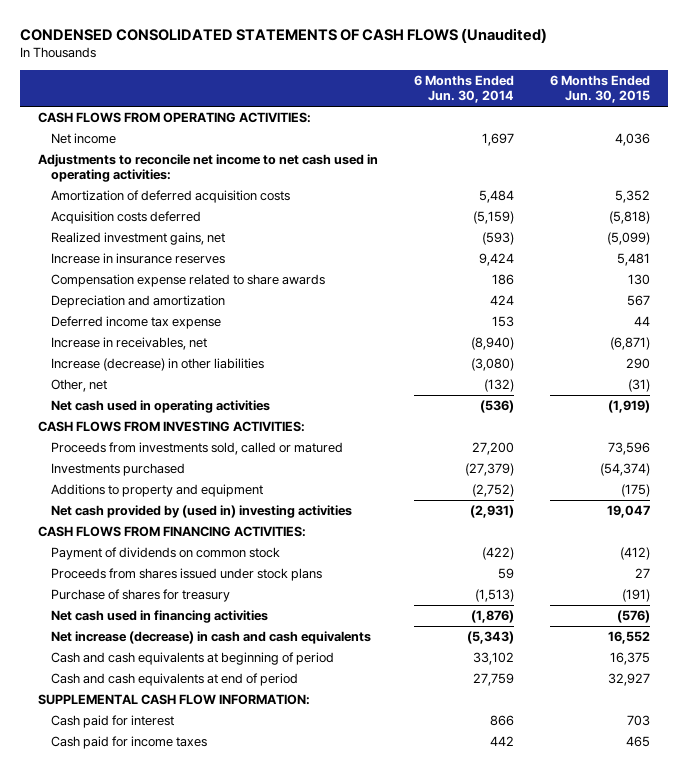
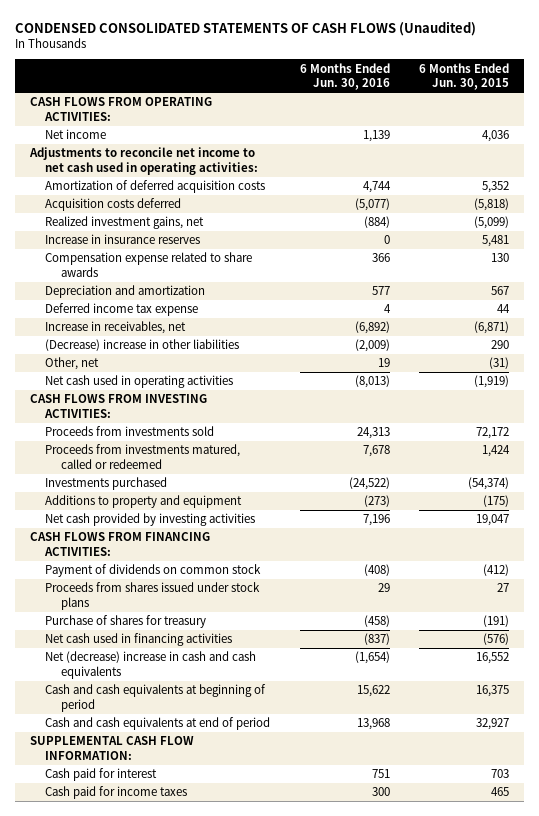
- | 6 Months Ended Jun. 30, 2014 | 6 Months Ended Jun. 30, 2015
+ | 6 Months Ended Jun. 30, 2016 | 6 Months Ended Jun. 30, 2015
- Increase (decrease) in other liabilities | (3,080) | 290
+ (Decrease) increase in other liabilities | (2,009) | 290
- Proceeds from investments sold, called or matured | 27,200 | 73,596
+ Proceeds from investments sold | 24,313 | 72,172
+ Proceeds from investments matured, called or redeemed | 7,678 | 1,424
- Net cash provided by (used in) investing activities | (2,931) | 19,047
+ Net cash provided by investing activities | 7,196 | 19,047
- Net increase (decrease) in cash and cash equivalents | (5,343) | 16,552
+ Net (decrease) increase in cash and cash equivalents | (1,654) | 16,552

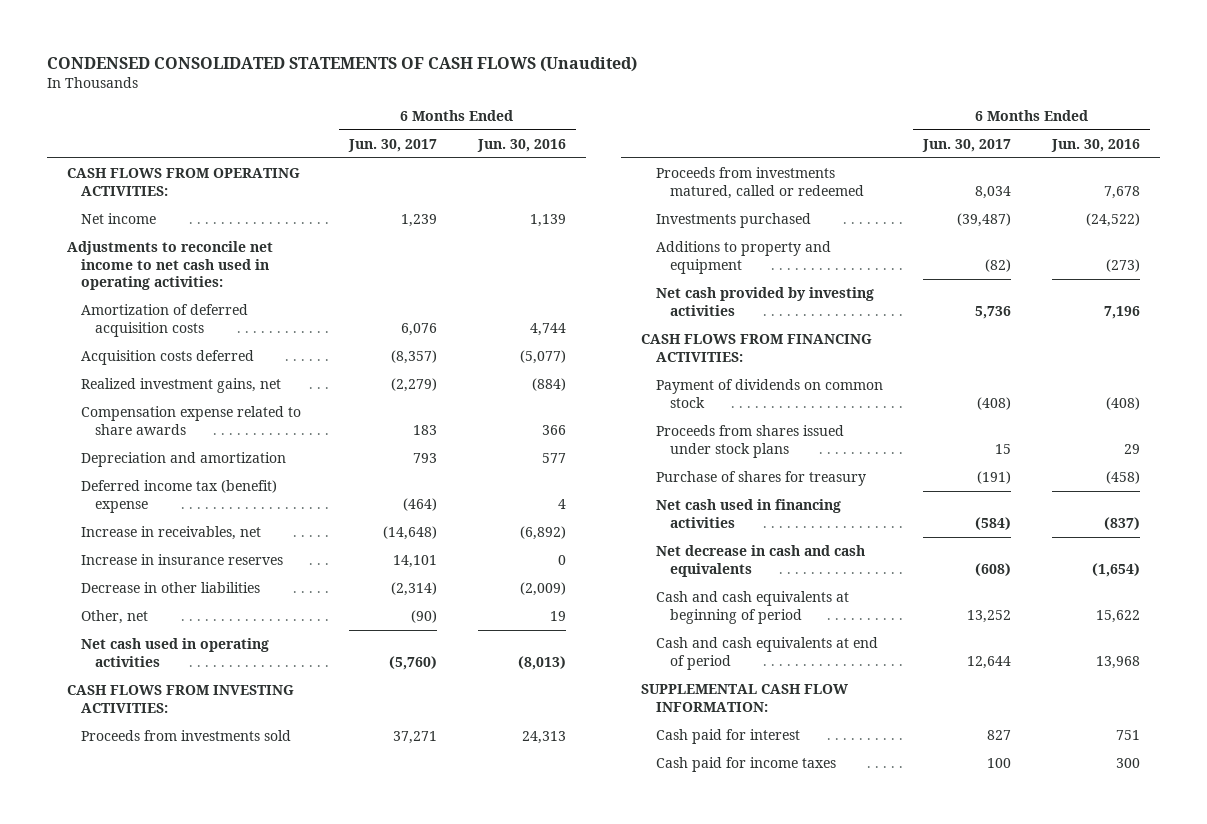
- | 6 Months Ended Jun. 30, 2016 | 6 Months Ended Jun. 30, 2015
+ | 6 Months Ended Jun. 30, 2017 | 6 Months Ended Jun. 30, 2016
- Deferred income tax expense | 4 | 44
+ Deferred income tax (benefit) expense | (464) | 4
- (Decrease) increase in other liabilities | (2,009) | 290
moved down: Increase in insurance reserves | 14,101 | 0
+ Decrease in other liabilities | (2,314) | (2,009)
- Net (decrease) increase in cash and cash equivalents | (1,654) | 16,552
+ Net decrease in cash and cash equivalents | (608) | (1,654)

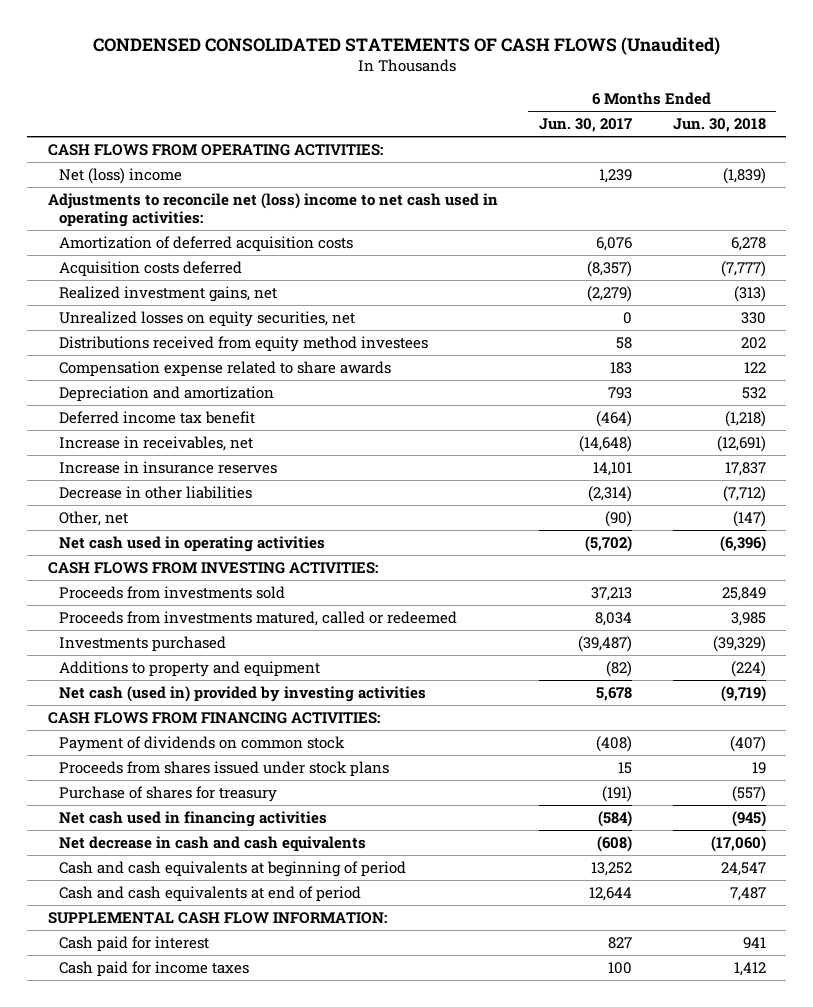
- | 6 Months Ended Jun. 30, 2017 | 6 Months Ended Jun. 30, 2016
+ | 6 Months Ended Jun. 30, 2017 | 6 Months Ended Jun. 30, 2018
- Net income | 1,239 | 1,139
- Adjustments to reconcile net income to net cash used in operating activities:
+ Net (loss) income | 1,239 | (1,839)
+ Adjustments to reconcile net (loss) income to net cash used in operating activities:
+ Unrealized losses on equity securities, net | 0 | 330
+ Distributions received from equity method investees | 58 | 202
- Deferred income tax (benefit) expense | (464) | 4
+ Deferred income tax benefit | (464) | (1,218)
- Net cash used in operating activities | (5,760) | (8,013)
+ Net cash used in operating activities | (5,702) | (6,396)
- Proceeds from investments sold | 37,271 | 24,313
+ Proceeds from investments sold | 37,213 | 25,849
- Net cash provided by investing activities | 5,736 | 7,196
+ Net cash (used in) provided by investing activities | 5,678 | (9,719)

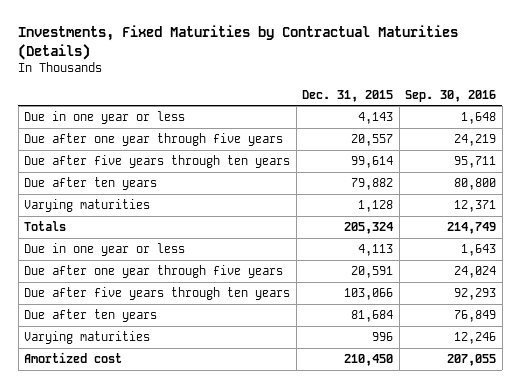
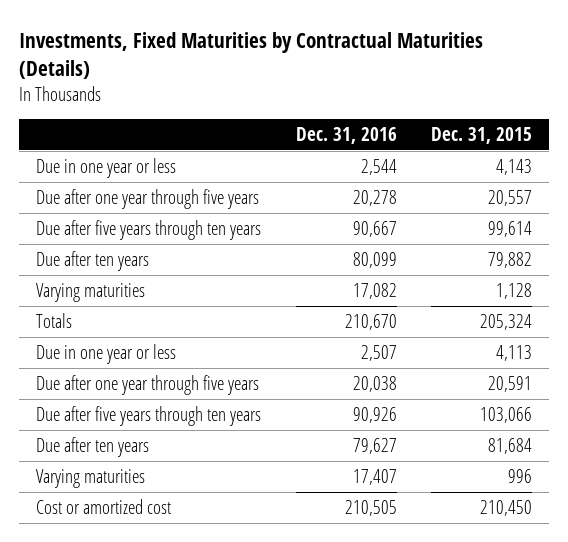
- | Dec. 31, 2015 | Sep. 30, 2016
+ | Dec. 31, 2016 | Dec. 31, 2015
- Amortized cost | 210,450 | 207,055
+ Cost or amortized cost | 210,505 | 210,450

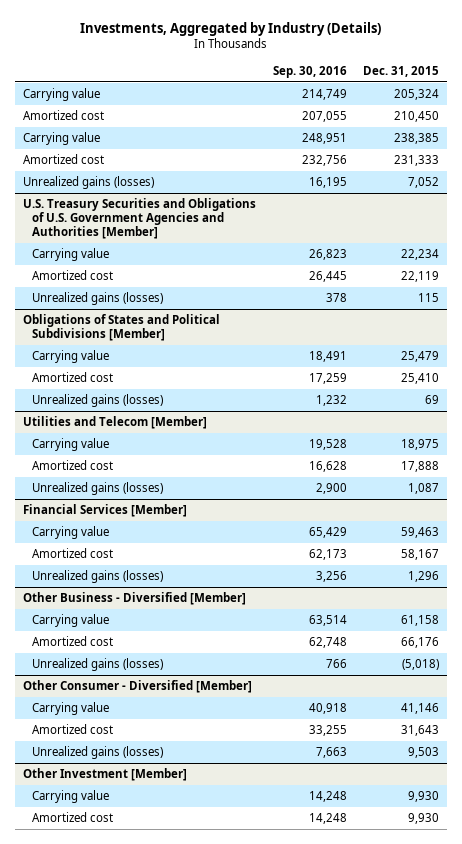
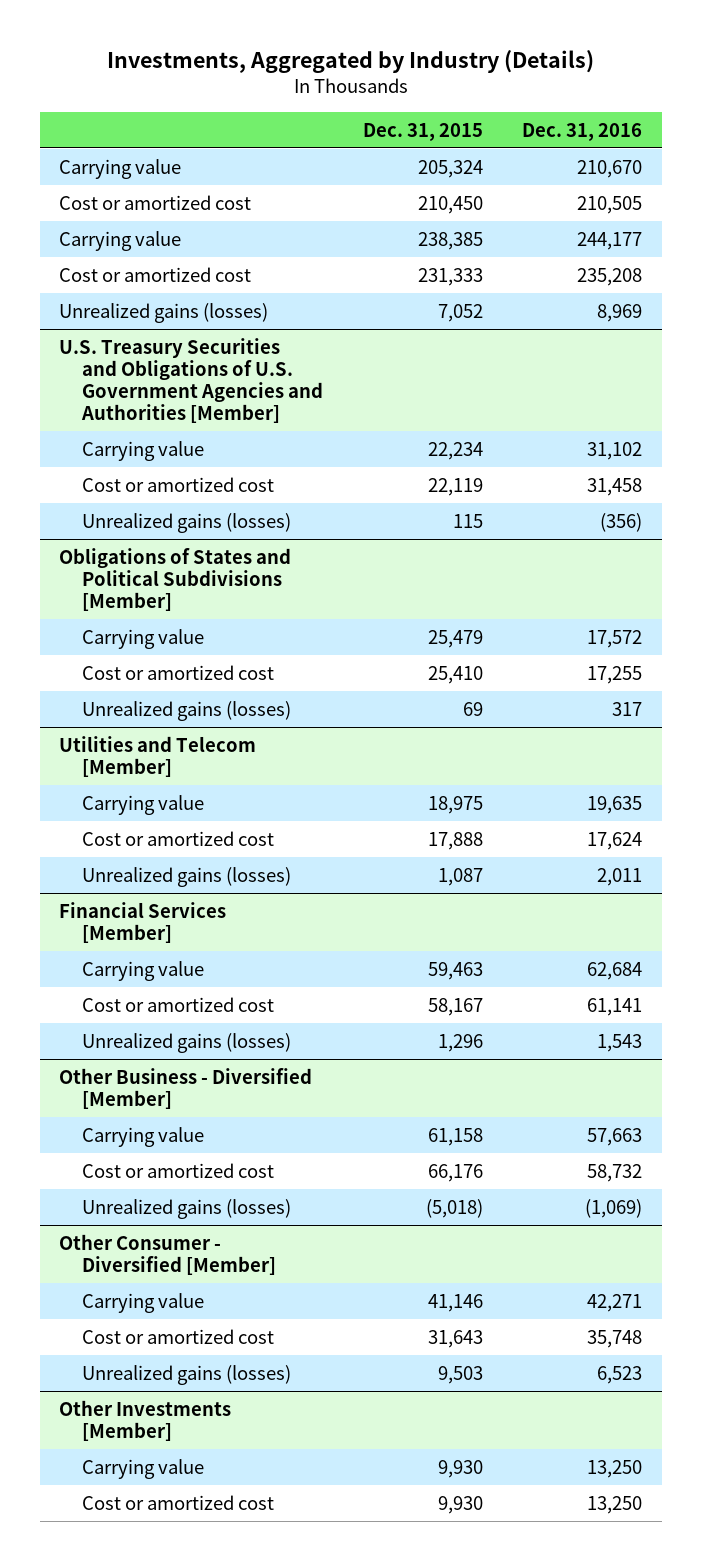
- | Sep. 30, 2016 | Dec. 31, 2015
+ | Dec. 31, 2015 | Dec. 31, 2016
- Amortized cost | 207,055 | 210,450
+ Cost or amortized cost | 210,450 | 210,505
- Amortized cost | 232,756 | 231,333
+ Cost or amortized cost | 231,333 | 235,208
@ U.S. Treasury Securities and Obligations of U.S. Government Agencies and Authorities [Member]
- Amortized cost | 26,445 | 22,119
+ Cost or amortized cost | 22,119 | 31,458
@ Obligations of States and Political Subdivisions [Member]
- Amortized cost | 17,259 | 25,410
+ Cost or amortized cost | 25,410 | 17,255
@ Utilities and Telecom [Member]
- Amortized cost | 16,628 | 17,888
+ Cost or amortized cost | 17,888 | 17,624
@ Financial Services [Member]
- Amortized cost | 62,173 | 58,167
+ Cost or amortized cost | 58,167 | 61,141
@ Other Business - Diversified [Member]
- Amortized cost | 62,748 | 66,176
+ Cost or amortized cost | 66,176 | 58,732
@ Other Consumer - Diversified [Member]
- Amortized cost | 33,255 | 31,643
+ Cost or amortized cost | 31,643 | 35,748
- Other Investment [Member]
+ Other Investments [Member]
- Amortized cost | 14,248 | 9,930
+ Cost or amortized cost | 9,930 | 13,250

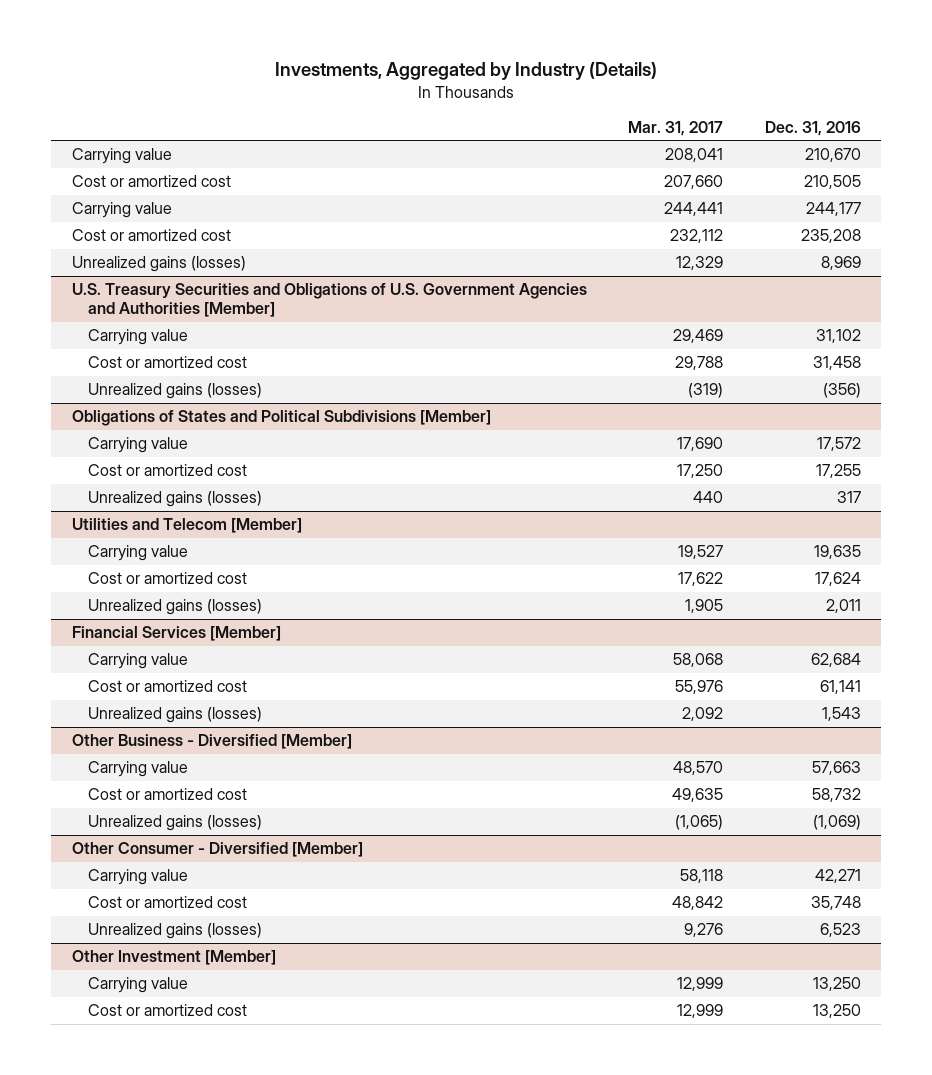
- | Dec. 31, 2015 | Dec. 31, 2016
+ | Mar. 31, 2017 | Dec. 31, 2016
- Other Investments [Member]
+ Other Investment [Member]

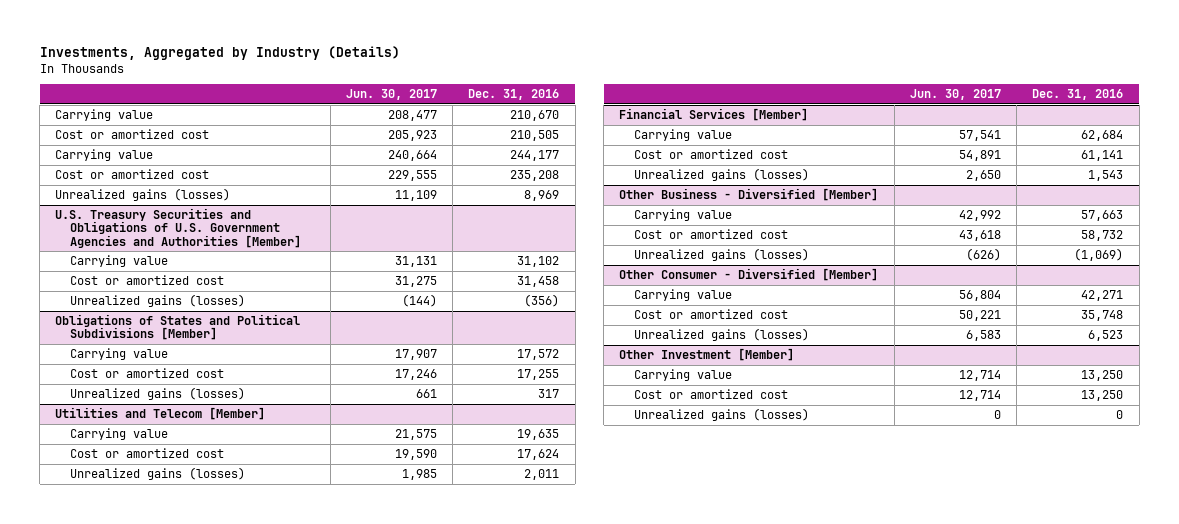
- | Mar. 31, 2017 | Dec. 31, 2016
+ | Jun. 30, 2017 | Dec. 31, 2016
@ Other Investment [Member]
+ Unrealized gains (losses) | 0 | 0

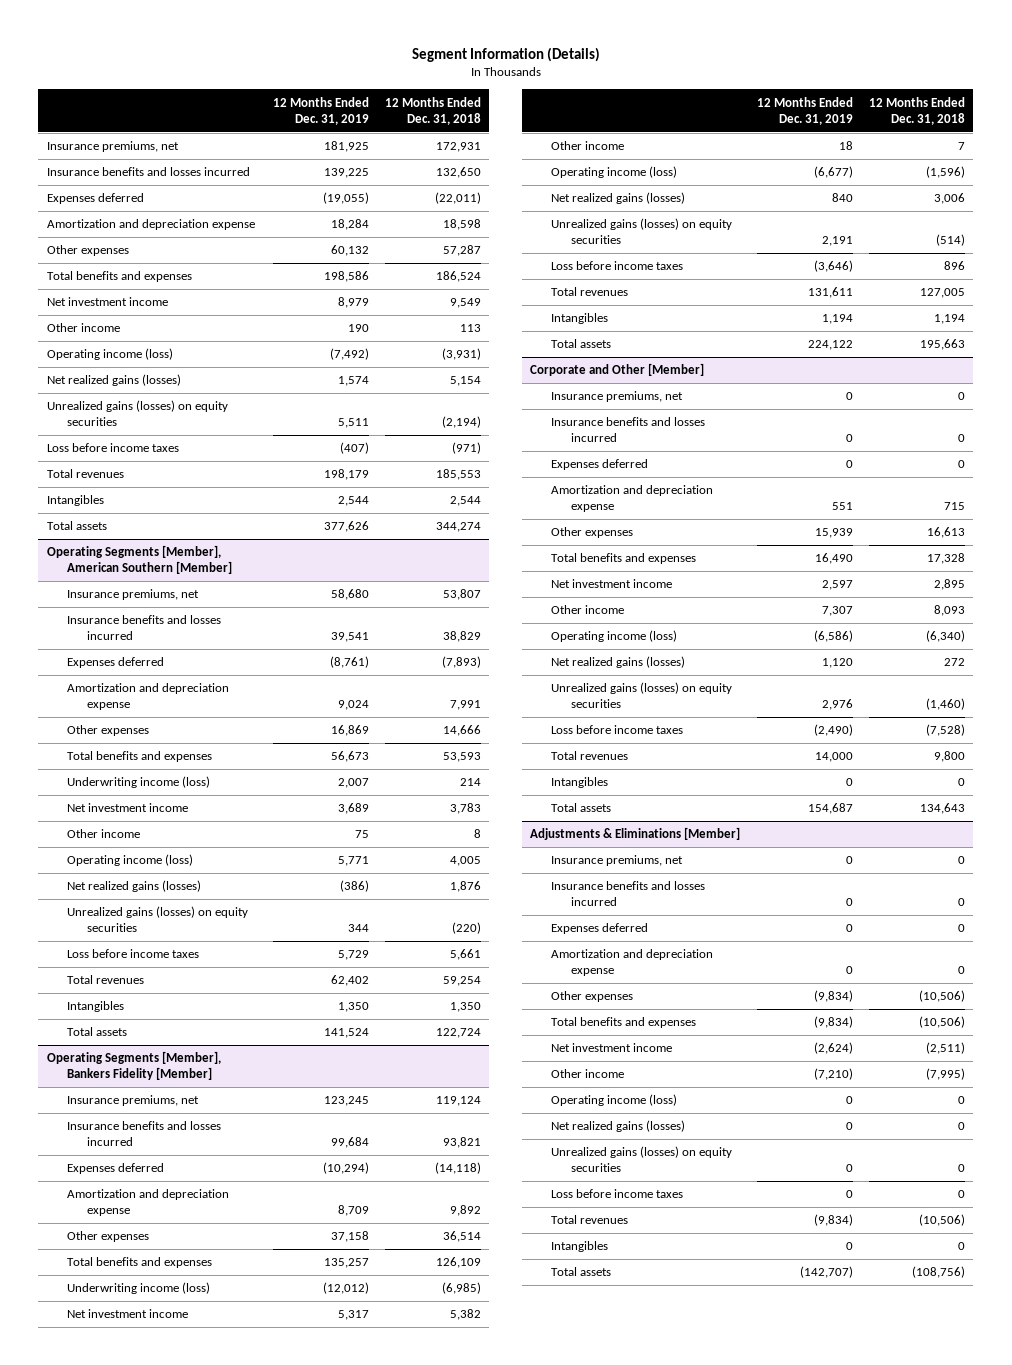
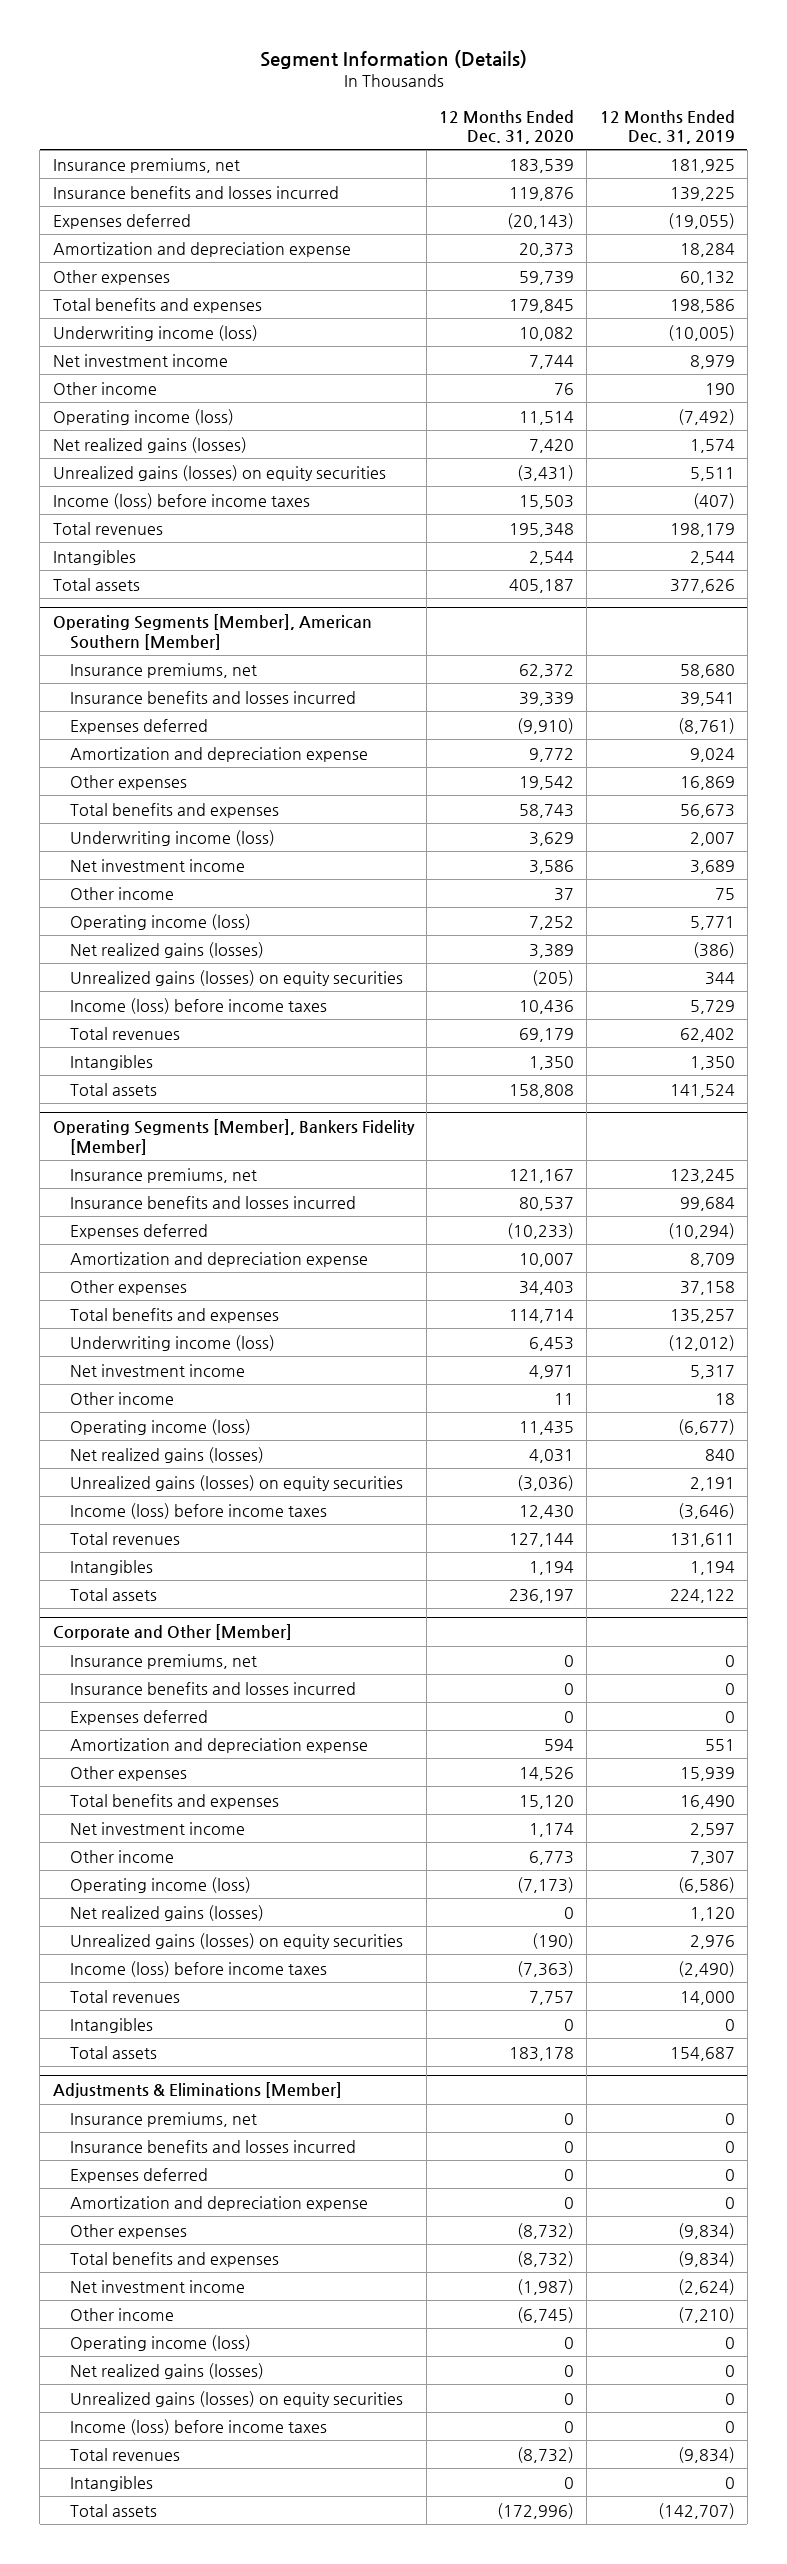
- | 12 Months Ended Dec. 31, 2019 | 12 Months Ended Dec. 31, 2018
+ | 12 Months Ended Dec. 31, 2020 | 12 Months Ended Dec. 31, 2019
+ Underwriting income (loss) | 10,082 | (10,005)
- Loss before income taxes | (407) | (971)
+ Income (loss) before income taxes | 15,503 | (407)
@ Operating Segments [Member], American Southern [Member]
- Loss before income taxes | 5,729 | 5,661
+ Income (loss) before income taxes | 10,436 | 5,729
@ Operating Segments [Member], Bankers Fidelity [Member]
- Loss before income taxes | (3,646) | 896
+ Income (loss) before income taxes | 12,430 | (3,646)
@ Corporate and Other [Member]
- Loss before income taxes | (2,490) | (7,528)
+ Income (loss) before income taxes | (7,363) | (2,490)
@ Adjustments & Eliminations [Member]
- Loss before income taxes | 0 | 0
+ Income (loss) before income taxes | 0 | 0

